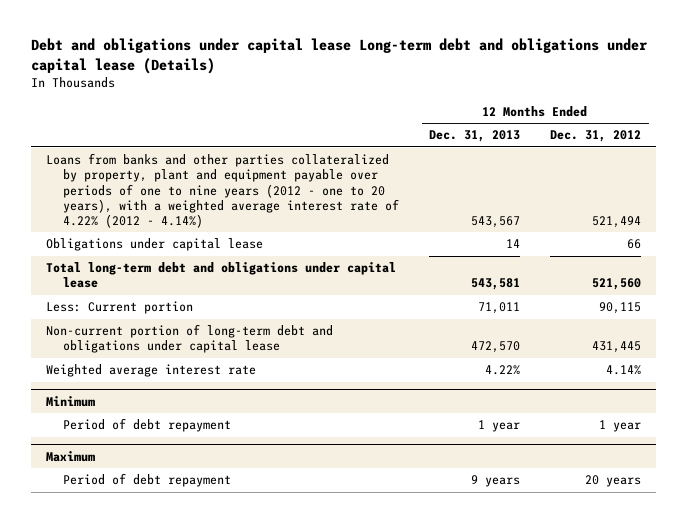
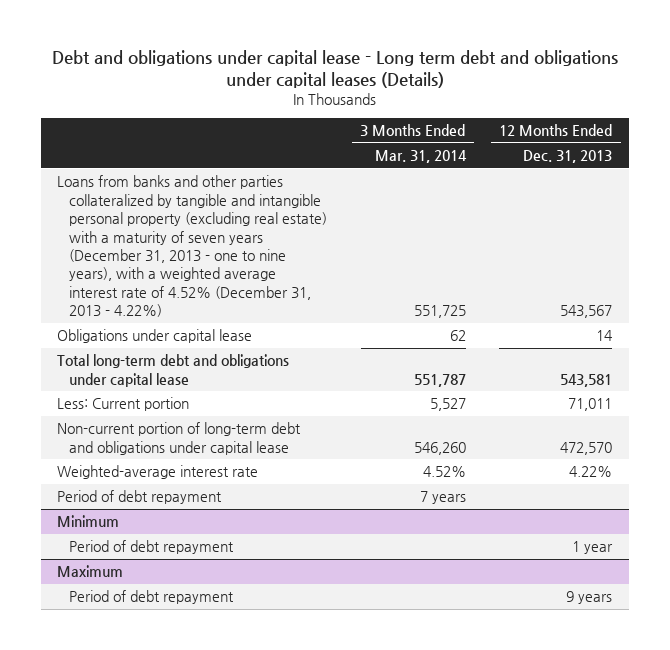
- Debt and obligations under capital lease Long-term debt and obligations under capital lease (Details)
+ Debt and obligations under capital lease - Long term debt and obligations under capital leases (Details)
- | 12 Months Ended Dec. 31, 2013 | 12 Months Ended Dec. 31, 2012
+ | 3 Months Ended Mar. 31, 2014 | 12 Months Ended Dec. 31, 2013
- Loans from banks and other parties collateralized by property, plant and equipment payable over periods of one to nine years (2012 - one to 20 years), with a weighted average interest rate of 4.22% (2012 - 4.14%) | 543,567 | 521,494
+ Loans from banks and other parties collateralized by tangible and intangible personal property (excluding real estate) with a maturity of seven years (December 31, 2013 - one to nine years), with a weighted average interest rate of 4.52% (December 31, 2013 - 4.22%) | 551,725 | 543,567
- Weighted average interest rate | 4.22% | 4.14%
+ Weighted-average interest rate | 4.52% | 4.22%
+ Period of debt repayment | 7 years |

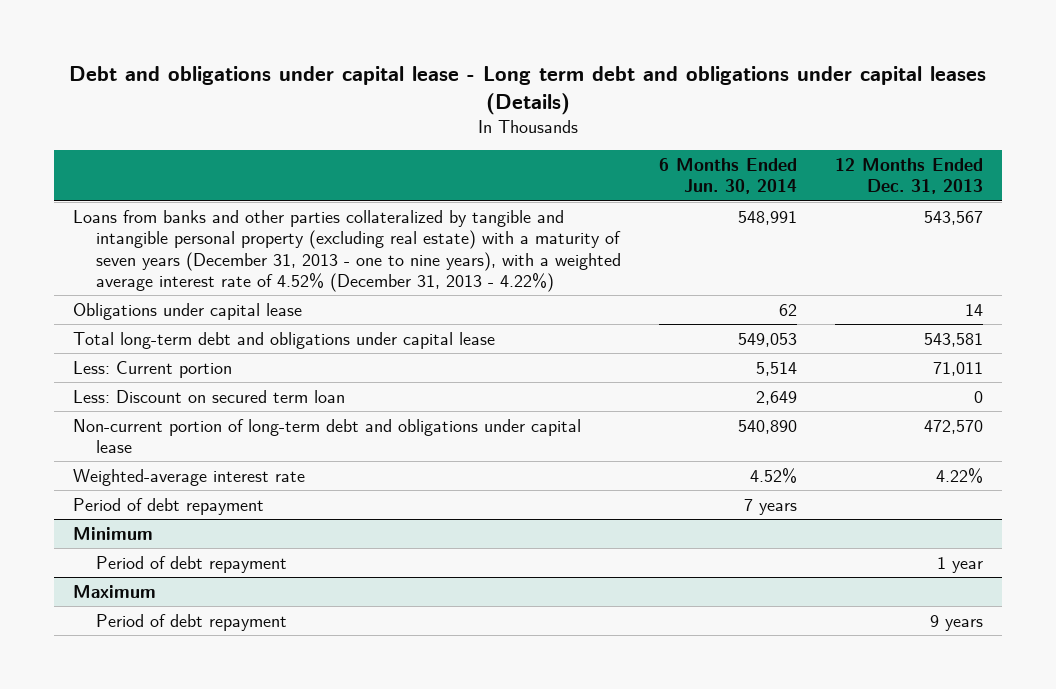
- | 3 Months Ended Mar. 31, 2014 | 12 Months Ended Dec. 31, 2013
+ | 6 Months Ended Jun. 30, 2014 | 12 Months Ended Dec. 31, 2013
+ Less: Discount on secured term loan | 2,649 | 0

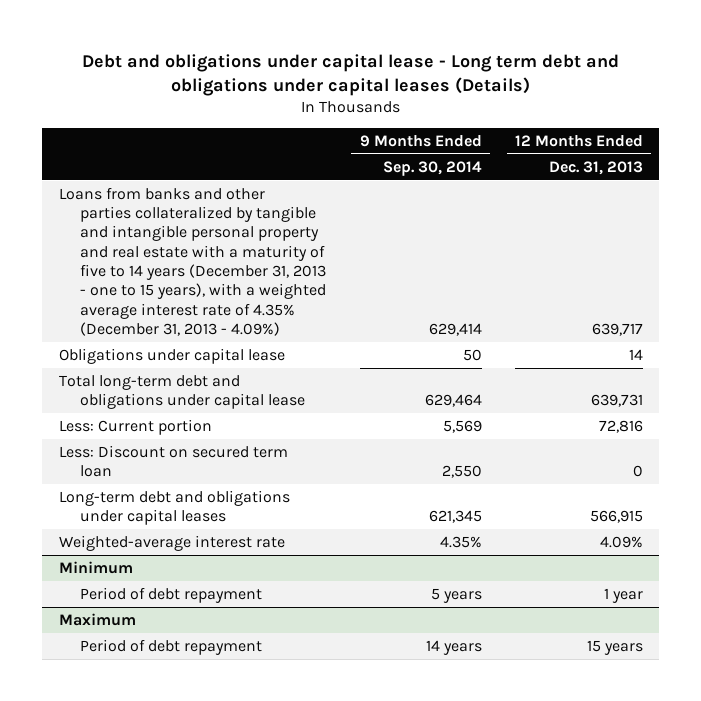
- | 6 Months Ended Jun. 30, 2014 | 12 Months Ended Dec. 31, 2013
+ | 9 Months Ended Sep. 30, 2014 | 12 Months Ended Dec. 31, 2013
- Loans from banks and other parties collateralized by tangible and intangible personal property (excluding real estate) with a maturity of seven years (December 31, 2013 - one to nine years), with a weighted average interest rate of 4.52% (December 31, 2013 - 4.22%) | 548,991 | 543,567
+ Loans from banks and other parties collateralized by tangible and intangible personal property and real estate with a maturity of five to 14 years (December 31, 2013 - one to 15 years), with a weighted average interest rate of 4.35% (December 31, 2013 - 4.09%) | 629,414 | 639,717
- Total long-term debt and obligations under capital lease | 549,053 | 543,581
- Less: Current portion | 5,514 | 71,011
+ Total long-term debt and obligations under capital lease | 629,464 | 639,731
+ Less: Current portion | 5,569 | 72,816
- Non-current portion of long-term debt and obligations under capital lease | 540,890 | 472,570
- Weighted-average interest rate | 4.52% | 4.22%
- Period of debt repayment | 7 years |
+ Long-term debt and obligations under capital leases | 621,345 | 566,915
+ Weighted-average interest rate | 4.35% | 4.09%
@ Maximum
- Period of debt repayment | | 9 years
+ Period of debt repayment | 14 years | 15 years

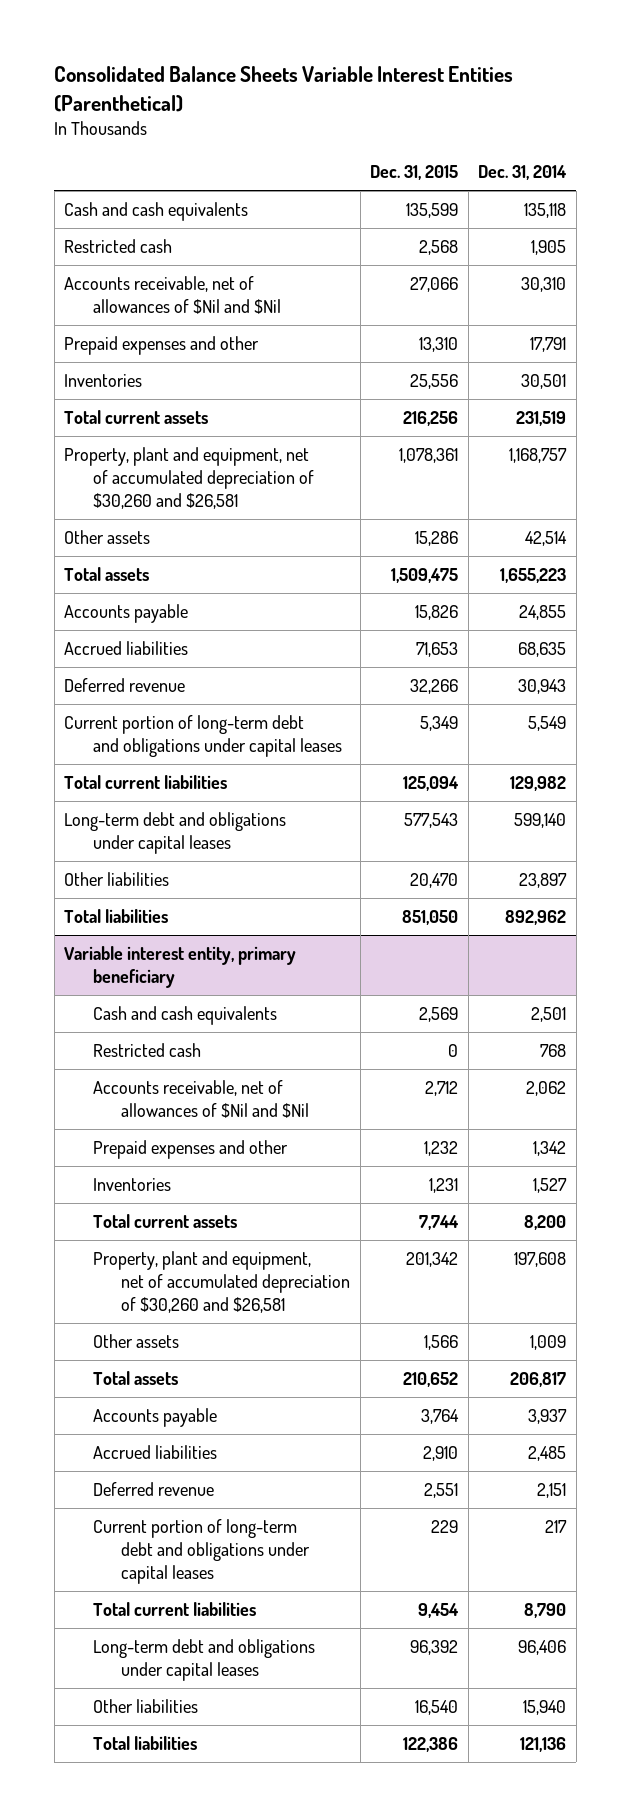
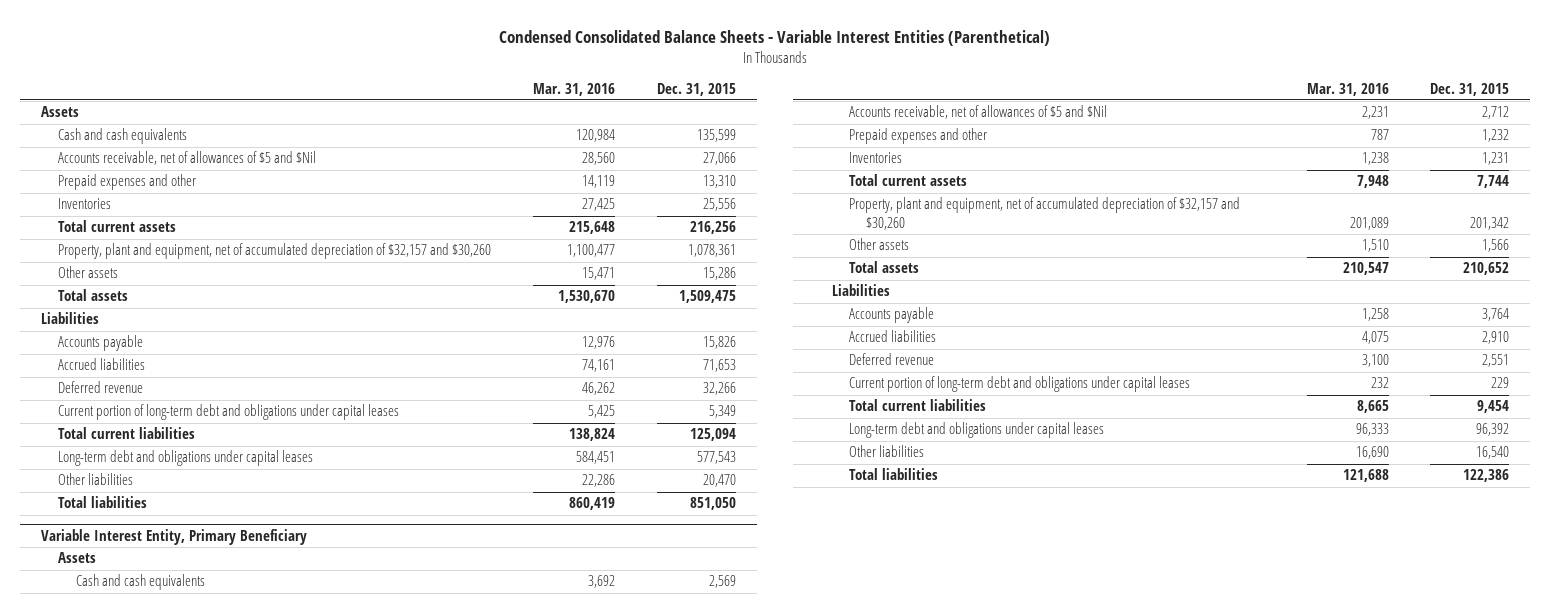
- Consolidated Balance Sheets Variable Interest Entities (Parenthetical)
+ Condensed Consolidated Balance Sheets - Variable Interest Entities (Parenthetical)
- | Dec. 31, 2015 | Dec. 31, 2014
+ | Mar. 31, 2016 | Dec. 31, 2015
+ Assets
- Restricted cash | 2,568 | 1,905
- Accounts receivable, net of allowances of $Nil and $Nil | 27,066 | 30,310
+ Accounts receivable, net of allowances of $5 and $Nil | 28,560 | 27,066
- Property, plant and equipment, net of accumulated depreciation of $30,260 and $26,581 | 1,078,361 | 1,168,757
+ Property, plant and equipment, net of accumulated depreciation of $32,157 and $30,260 | 1,100,477 | 1,078,361
+ Liabilities
- Variable interest entity, primary beneficiary
+ Variable Interest Entity, Primary Beneficiary
+ Assets
- Restricted cash | 0 | 768
- Accounts receivable, net of allowances of $Nil and $Nil | 2,712 | 2,062
+ Accounts receivable, net of allowances of $5 and $Nil | 2,231 | 2,712
- Property, plant and equipment, net of accumulated depreciation of $30,260 and $26,581 | 201,342 | 197,608
+ Property, plant and equipment, net of accumulated depreciation of $32,157 and $30,260 | 201,089 | 201,342
+ Liabilities

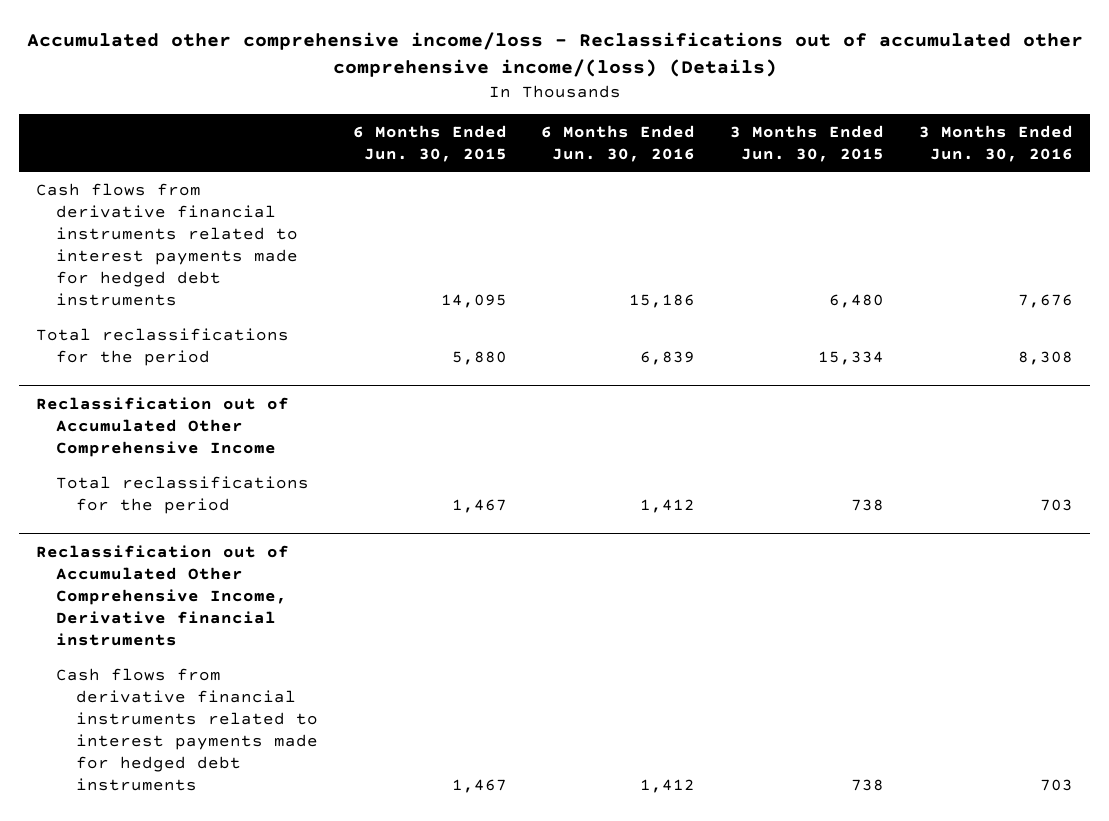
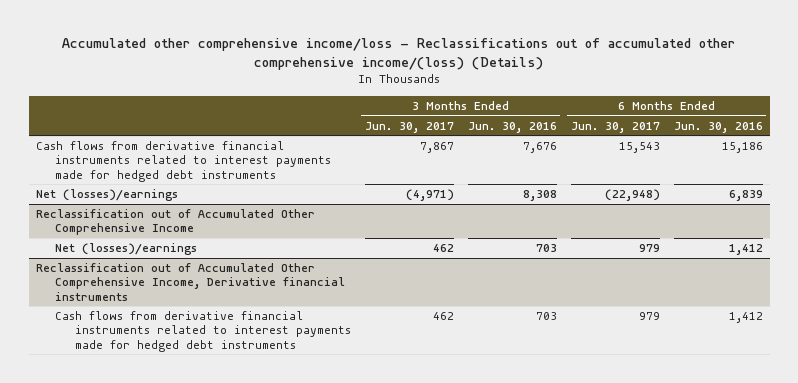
- | 6 Months Ended Jun. 30, 2015 | 6 Months Ended Jun. 30, 2016 | 3 Months Ended Jun. 30, 2015 | 3 Months Ended Jun. 30, 2016
+ | 3 Months Ended Jun. 30, 2017 | 3 Months Ended Jun. 30, 2016 | 6 Months Ended Jun. 30, 2017 | 6 Months Ended Jun. 30, 2016
- Total reclassifications for the period | 5,880 | 6,839 | 15,334 | 8,308
+ Net (losses)/earnings | (4,971) | 8,308 | (22,948) | 6,839
@ Reclassification out of Accumulated Other Comprehensive Income
- Total reclassifications for the period | 1,467 | 1,412 | 738 | 703
+ Net (losses)/earnings | 462 | 703 | 979 | 1,412

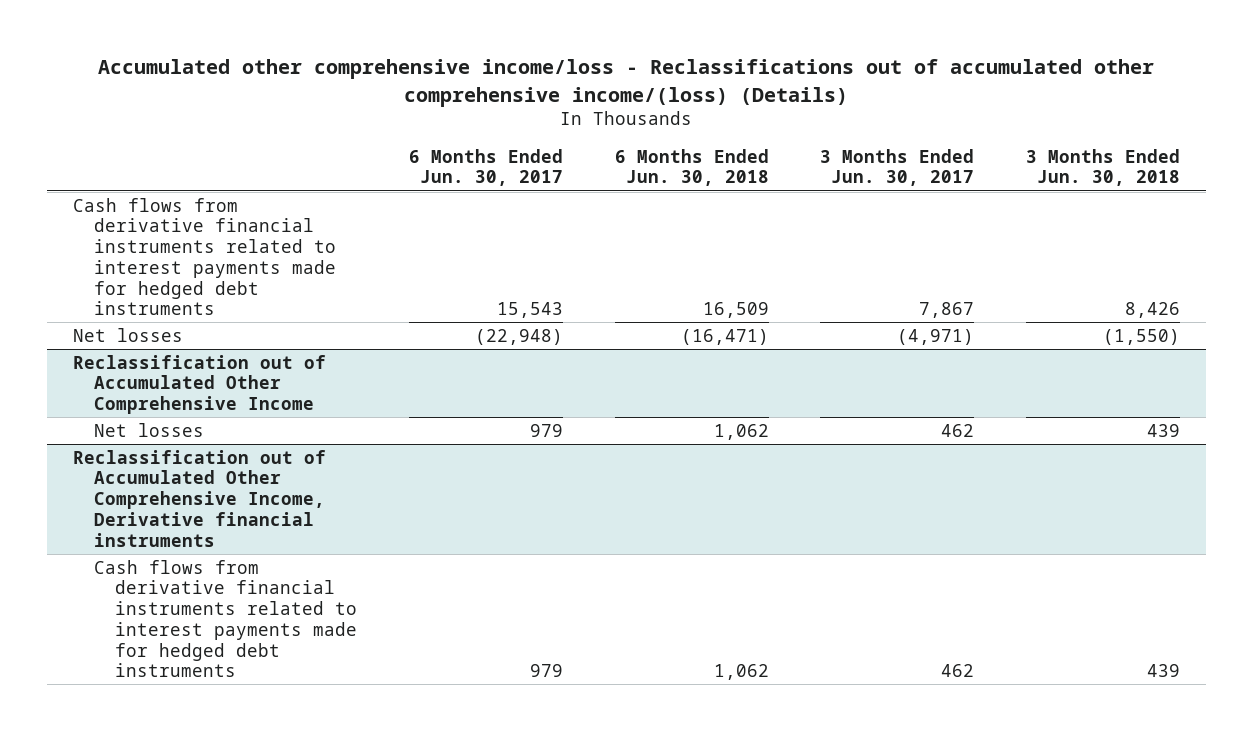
- | 3 Months Ended Jun. 30, 2017 | 3 Months Ended Jun. 30, 2016 | 6 Months Ended Jun. 30, 2017 | 6 Months Ended Jun. 30, 2016
+ | 6 Months Ended Jun. 30, 2017 | 6 Months Ended Jun. 30, 2018 | 3 Months Ended Jun. 30, 2017 | 3 Months Ended Jun. 30, 2018
- Net (losses)/earnings | (4,971) | 8,308 | (22,948) | 6,839
+ Net losses | (22,948) | (16,471) | (4,971) | (1,550)
@ Reclassification out of Accumulated Other Comprehensive Income
- Net (losses)/earnings | 462 | 703 | 979 | 1,412
+ Net losses | 979 | 1,062 | 462 | 439

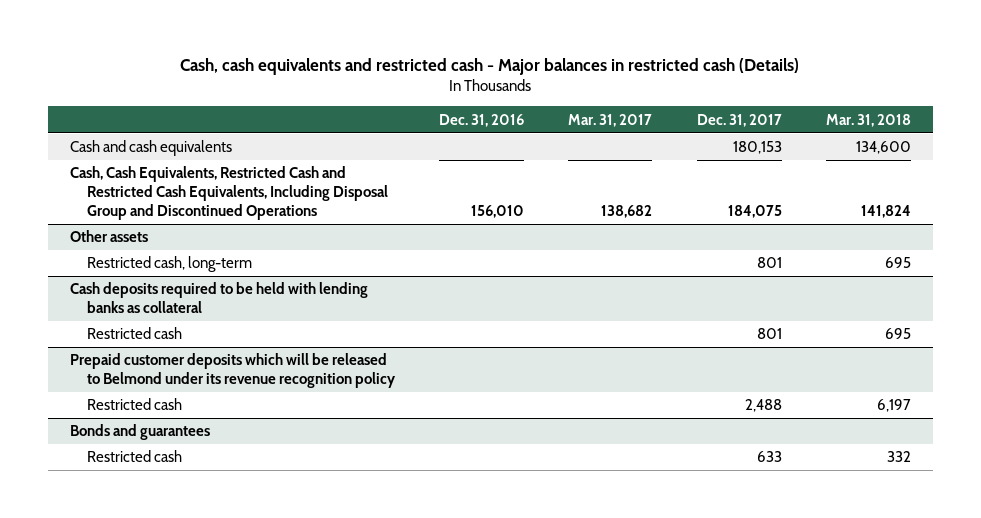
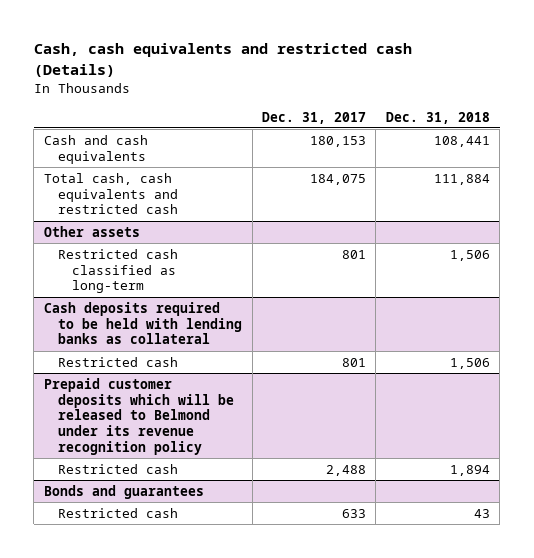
- Cash, cash equivalents and restricted cash - Major balances in restricted cash (Details)
+ Cash, cash equivalents and restricted cash (Details)
- | Dec. 31, 2016 | Mar. 31, 2017 | Dec. 31, 2017 | Mar. 31, 2018
+ | Dec. 31, 2017 | Dec. 31, 2018
- Cash, Cash Equivalents, Restricted Cash and Restricted Cash Equivalents, Including Disposal Group and Discontinued Operations | 156,010 | 138,682 | 184,075 | 141,824
+ Total cash, cash equivalents and restricted cash | 184,075 | 111,884
@ Other assets
- Restricted cash, long-term | | | 801 | 695
+ Restricted cash classified as long-term | 801 | 1,506

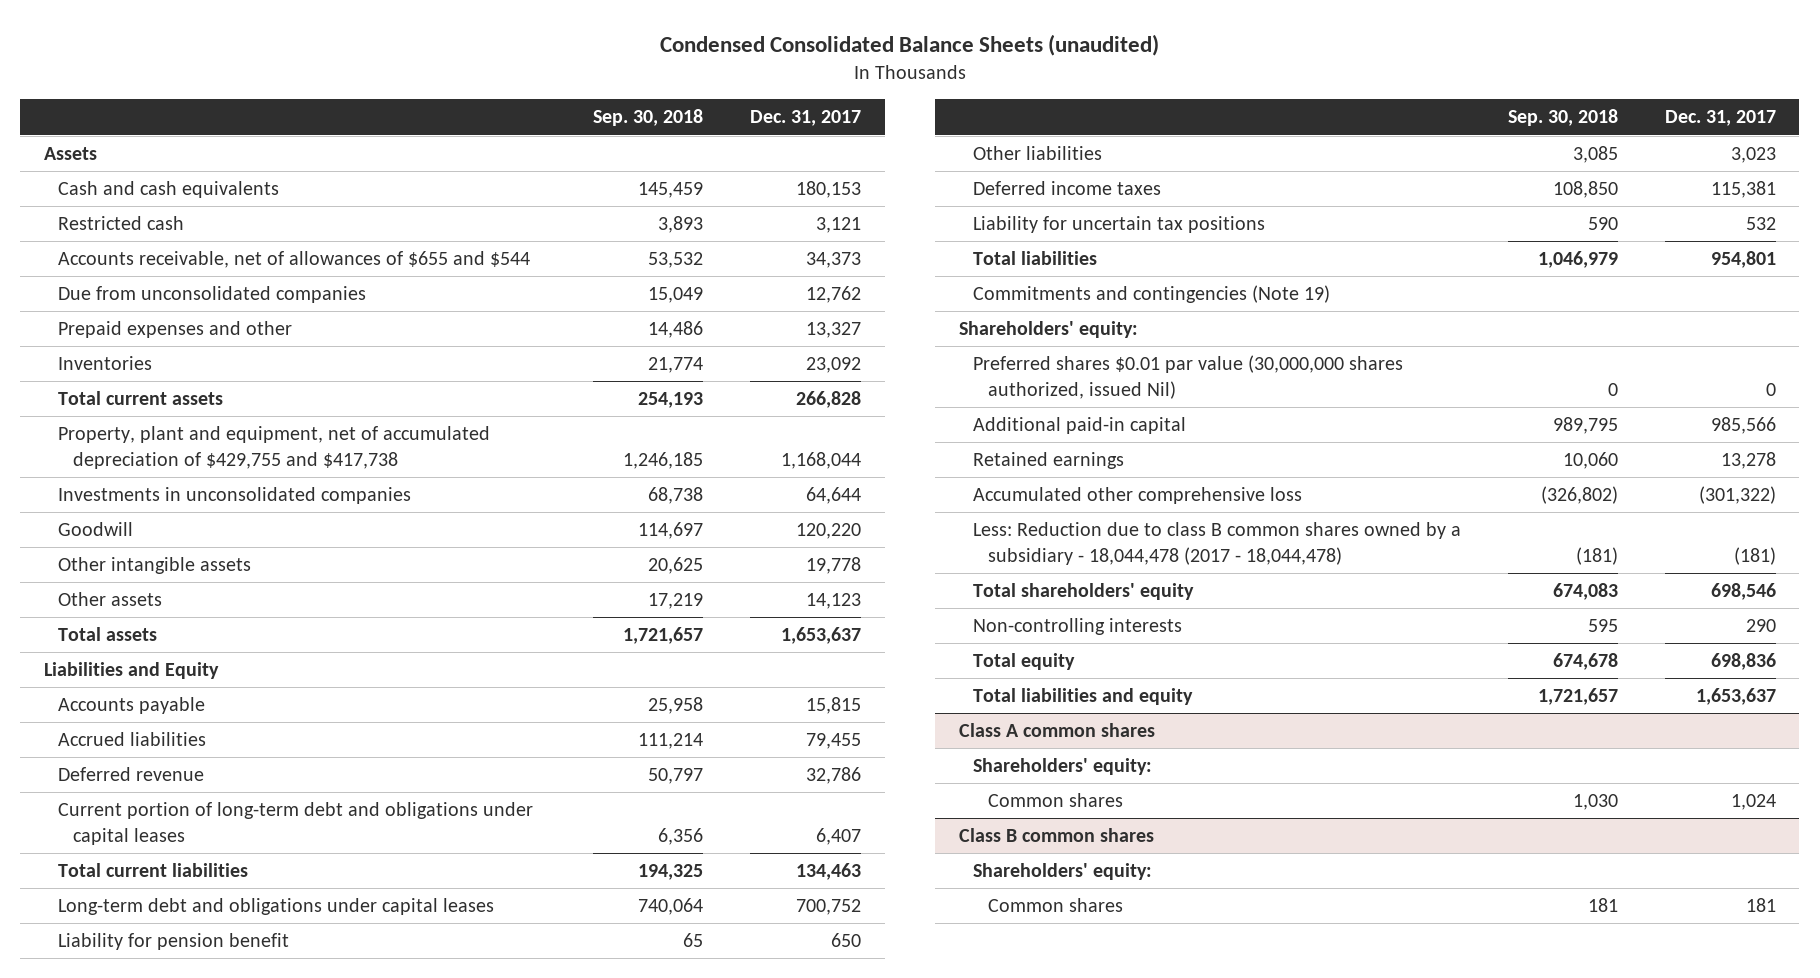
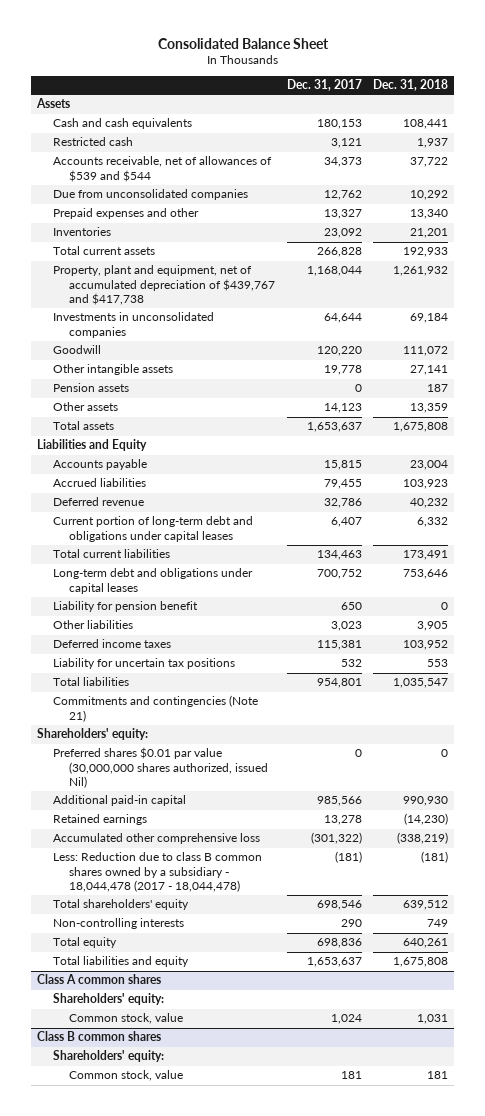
- Condensed Consolidated Balance Sheets (unaudited)
+ Consolidated Balance Sheet
- | Sep. 30, 2018 | Dec. 31, 2017
+ | Dec. 31, 2017 | Dec. 31, 2018
- Accounts receivable, net of allowances of $655 and $544 | 53,532 | 34,373
+ Accounts receivable, net of allowances of $539 and $544 | 34,373 | 37,722
- Property, plant and equipment, net of accumulated depreciation of $429,755 and $417,738 | 1,246,185 | 1,168,044
+ Property, plant and equipment, net of accumulated depreciation of $439,767 and $417,738 | 1,168,044 | 1,261,932
+ Pension assets | 0 | 187
- Commitments and contingencies (Note 19)
+ Commitments and contingencies (Note 21)
@ Class A common shares
- Common shares | 1,030 | 1,024
+ Common stock, value | 1,024 | 1,031
@ Class B common shares
- Common shares | 181 | 181
+ Common stock, value | 181 | 181

